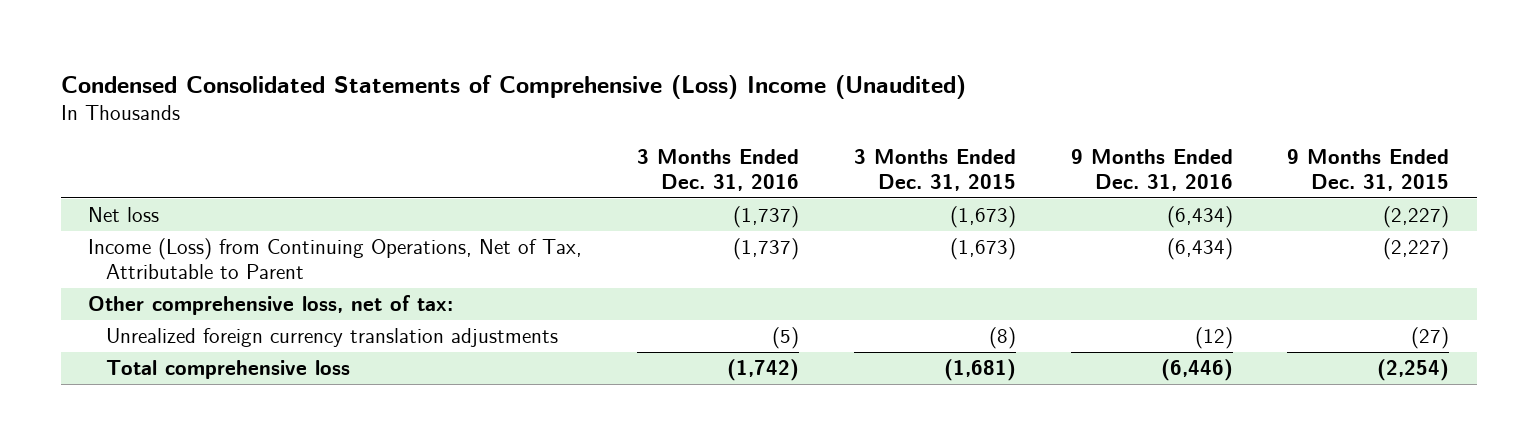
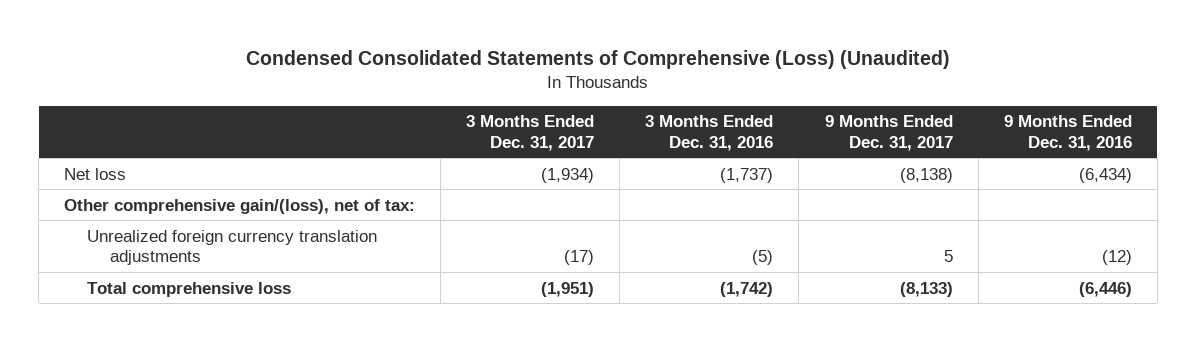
- Condensed Consolidated Statements of Comprehensive (Loss) Income (Unaudited)
+ Condensed Consolidated Statements of Comprehensive (Loss) (Unaudited)
- | 3 Months Ended Dec. 31, 2016 | 3 Months Ended Dec. 31, 2015 | 9 Months Ended Dec. 31, 2016 | 9 Months Ended Dec. 31, 2015
+ | 3 Months Ended Dec. 31, 2017 | 3 Months Ended Dec. 31, 2016 | 9 Months Ended Dec. 31, 2017 | 9 Months Ended Dec. 31, 2016
- Income (Loss) from Continuing Operations, Net of Tax, Attributable to Parent | (1,737) | (1,673) | (6,434) | (2,227)
- Other comprehensive loss, net of tax:
+ Other comprehensive gain/(loss), net of tax:

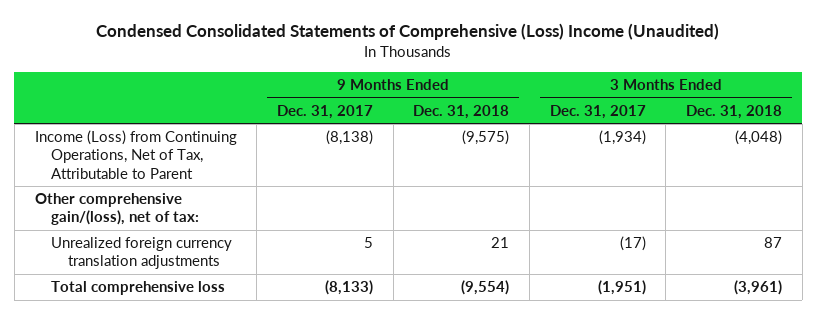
- Condensed Consolidated Statements of Comprehensive (Loss) (Unaudited)
+ Condensed Consolidated Statements of Comprehensive (Loss) Income (Unaudited)
- | 3 Months Ended Dec. 31, 2017 | 3 Months Ended Dec. 31, 2016 | 9 Months Ended Dec. 31, 2017 | 9 Months Ended Dec. 31, 2016
+ | 9 Months Ended Dec. 31, 2017 | 9 Months Ended Dec. 31, 2018 | 3 Months Ended Dec. 31, 2017 | 3 Months Ended Dec. 31, 2018
- Net loss | (1,934) | (1,737) | (8,138) | (6,434)
+ Income (Loss) from Continuing Operations, Net of Tax, Attributable to Parent | (8,138) | (9,575) | (1,934) | (4,048)

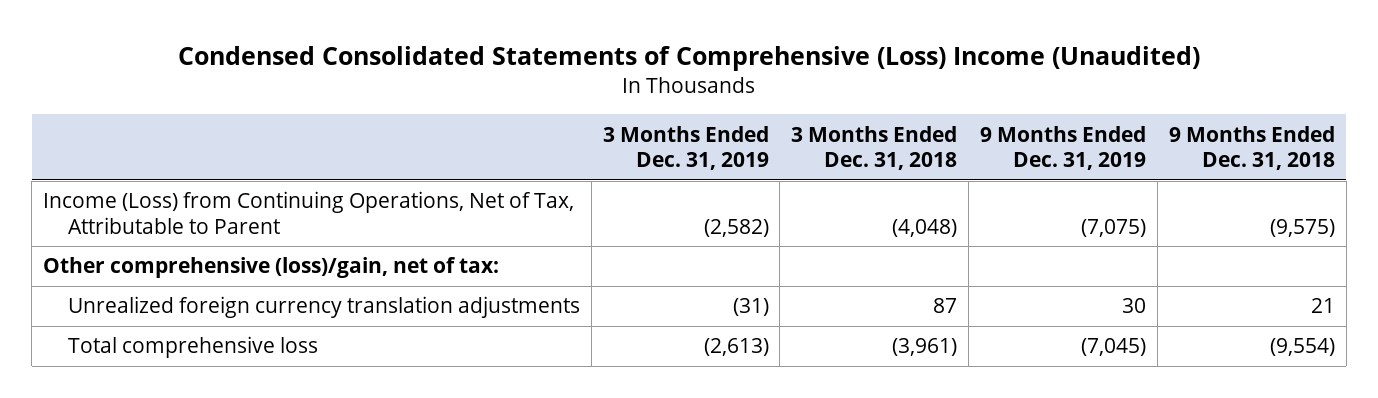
- | 9 Months Ended Dec. 31, 2017 | 9 Months Ended Dec. 31, 2018 | 3 Months Ended Dec. 31, 2017 | 3 Months Ended Dec. 31, 2018
+ | 3 Months Ended Dec. 31, 2019 | 3 Months Ended Dec. 31, 2018 | 9 Months Ended Dec. 31, 2019 | 9 Months Ended Dec. 31, 2018
- Other comprehensive gain/(loss), net of tax:
+ Other comprehensive (loss)/gain, net of tax:

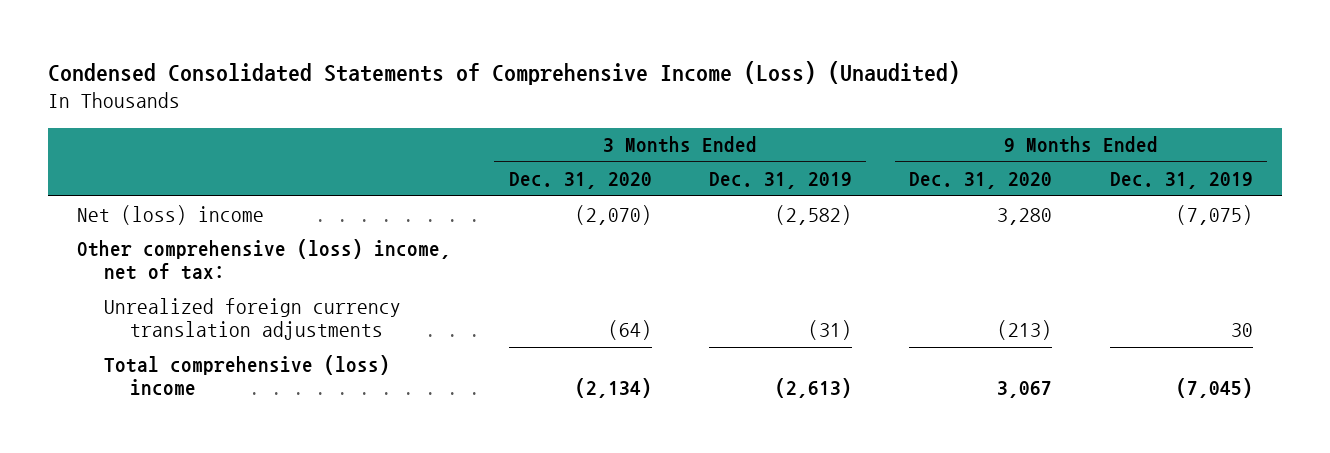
- Condensed Consolidated Statements of Comprehensive (Loss) Income (Unaudited)
+ Condensed Consolidated Statements of Comprehensive Income (Loss) (Unaudited)
- | 3 Months Ended Dec. 31, 2019 | 3 Months Ended Dec. 31, 2018 | 9 Months Ended Dec. 31, 2019 | 9 Months Ended Dec. 31, 2018
+ | 3 Months Ended Dec. 31, 2020 | 3 Months Ended Dec. 31, 2019 | 9 Months Ended Dec. 31, 2020 | 9 Months Ended Dec. 31, 2019
- Income (Loss) from Continuing Operations, Net of Tax, Attributable to Parent | (2,582) | (4,048) | (7,075) | (9,575)
- Other comprehensive (loss)/gain, net of tax:
+ Net (loss) income | (2,070) | (2,582) | 3,280 | (7,075)
+ Other comprehensive (loss) income, net of tax:
- Total comprehensive loss | (2,613) | (3,961) | (7,045) | (9,554)
+ Total comprehensive (loss) income | (2,134) | (2,613) | 3,067 | (7,045)

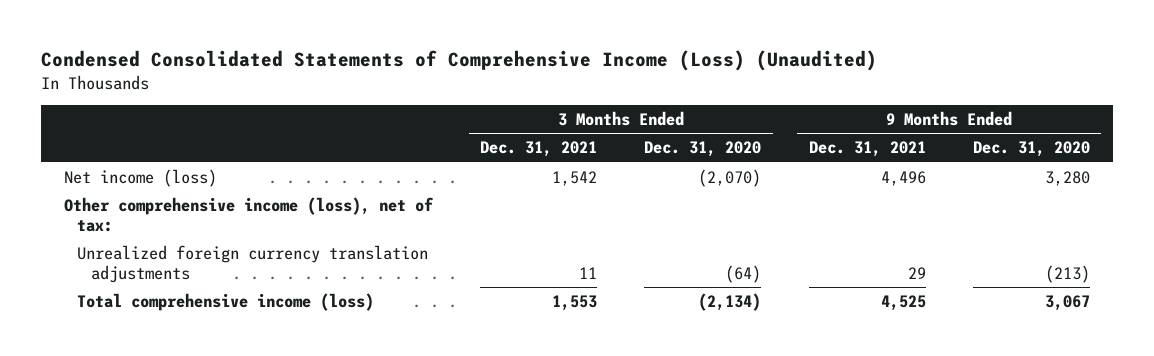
- | 3 Months Ended Dec. 31, 2020 | 3 Months Ended Dec. 31, 2019 | 9 Months Ended Dec. 31, 2020 | 9 Months Ended Dec. 31, 2019
+ | 3 Months Ended Dec. 31, 2021 | 3 Months Ended Dec. 31, 2020 | 9 Months Ended Dec. 31, 2021 | 9 Months Ended Dec. 31, 2020
- Net (loss) income | (2,070) | (2,582) | 3,280 | (7,075)
- Other comprehensive (loss) income, net of tax:
+ Net income (loss) | 1,542 | (2,070) | 4,496 | 3,280
+ Other comprehensive income (loss), net of tax:
- Total comprehensive (loss) income | (2,134) | (2,613) | 3,067 | (7,045)
+ Total comprehensive income (loss) | 1,553 | (2,134) | 4,525 | 3,067

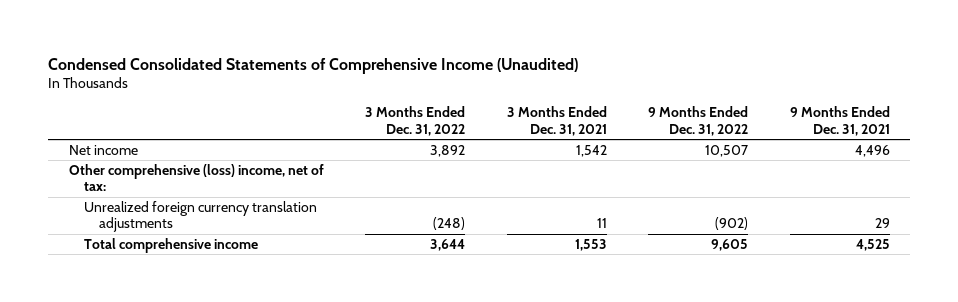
- Condensed Consolidated Statements of Comprehensive Income (Loss) (Unaudited)
+ Condensed Consolidated Statements of Comprehensive Income (Unaudited)
- | 3 Months Ended Dec. 31, 2021 | 3 Months Ended Dec. 31, 2020 | 9 Months Ended Dec. 31, 2021 | 9 Months Ended Dec. 31, 2020
+ | 3 Months Ended Dec. 31, 2022 | 3 Months Ended Dec. 31, 2021 | 9 Months Ended Dec. 31, 2022 | 9 Months Ended Dec. 31, 2021
- Net income (loss) | 1,542 | (2,070) | 4,496 | 3,280
- Other comprehensive income (loss), net of tax:
+ Net income | 3,892 | 1,542 | 10,507 | 4,496
+ Other comprehensive (loss) income, net of tax:
- Total comprehensive income (loss) | 1,553 | (2,134) | 4,525 | 3,067
+ Total comprehensive income | 3,644 | 1,553 | 9,605 | 4,525

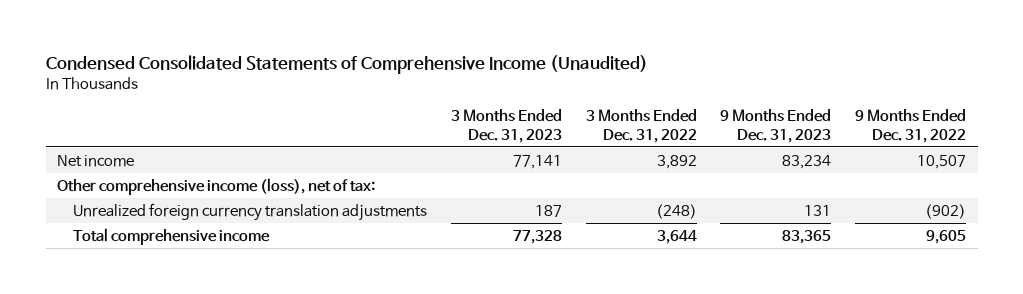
- | 3 Months Ended Dec. 31, 2022 | 3 Months Ended Dec. 31, 2021 | 9 Months Ended Dec. 31, 2022 | 9 Months Ended Dec. 31, 2021
+ | 3 Months Ended Dec. 31, 2023 | 3 Months Ended Dec. 31, 2022 | 9 Months Ended Dec. 31, 2023 | 9 Months Ended Dec. 31, 2022
- Other comprehensive (loss) income, net of tax:
+ Other comprehensive income (loss), net of tax:

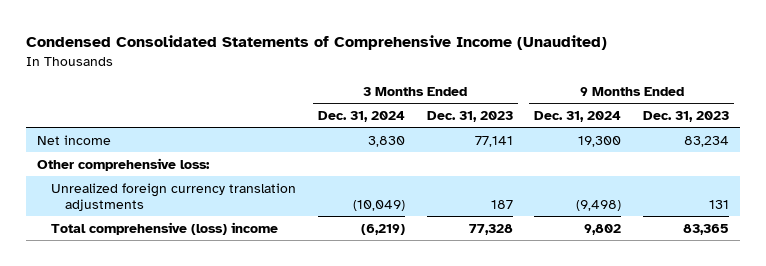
- | 3 Months Ended Dec. 31, 2023 | 3 Months Ended Dec. 31, 2022 | 9 Months Ended Dec. 31, 2023 | 9 Months Ended Dec. 31, 2022
+ | 3 Months Ended Dec. 31, 2024 | 3 Months Ended Dec. 31, 2023 | 9 Months Ended Dec. 31, 2024 | 9 Months Ended Dec. 31, 2023
- Other comprehensive income (loss), net of tax:
+ Other comprehensive loss:
- Total comprehensive income | 77,328 | 3,644 | 83,365 | 9,605
+ Total comprehensive (loss) income | (6,219) | 77,328 | 9,802 | 83,365

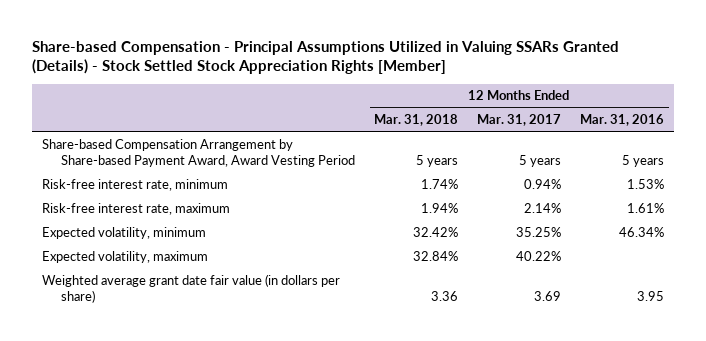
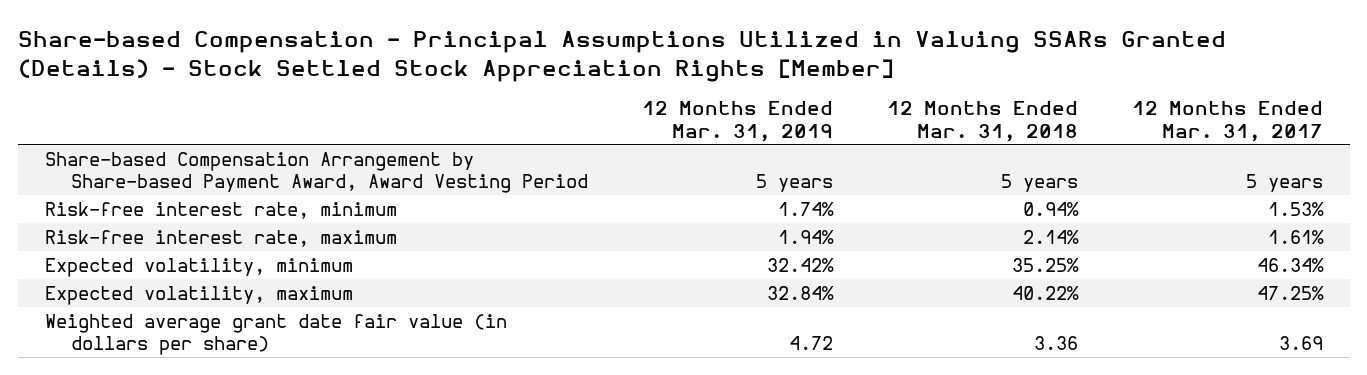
- | 12 Months Ended Mar. 31, 2018 | 12 Months Ended Mar. 31, 2017 | 12 Months Ended Mar. 31, 2016
+ | 12 Months Ended Mar. 31, 2019 | 12 Months Ended Mar. 31, 2018 | 12 Months Ended Mar. 31, 2017
- Risk-free interest rate, minimum | 1.74% | 0.94% | 1.53%
- Risk-free interest rate, maximum | 1.94% | 2.14% | 1.61%
- Expected volatility, minimum | 32.42% | 35.25% | 46.34%
- Expected volatility, maximum | 32.84% | 40.22% |
+ Risk-free interest rate, minimum | 1.74% | 0.94% | 1.53%
+ Risk-free interest rate, maximum | 1.94% | 2.14% | 1.61%
+ Expected volatility, minimum | 32.42% | 35.25% | 46.34%
+ Expected volatility, maximum | 32.84% | 40.22% | 47.25%

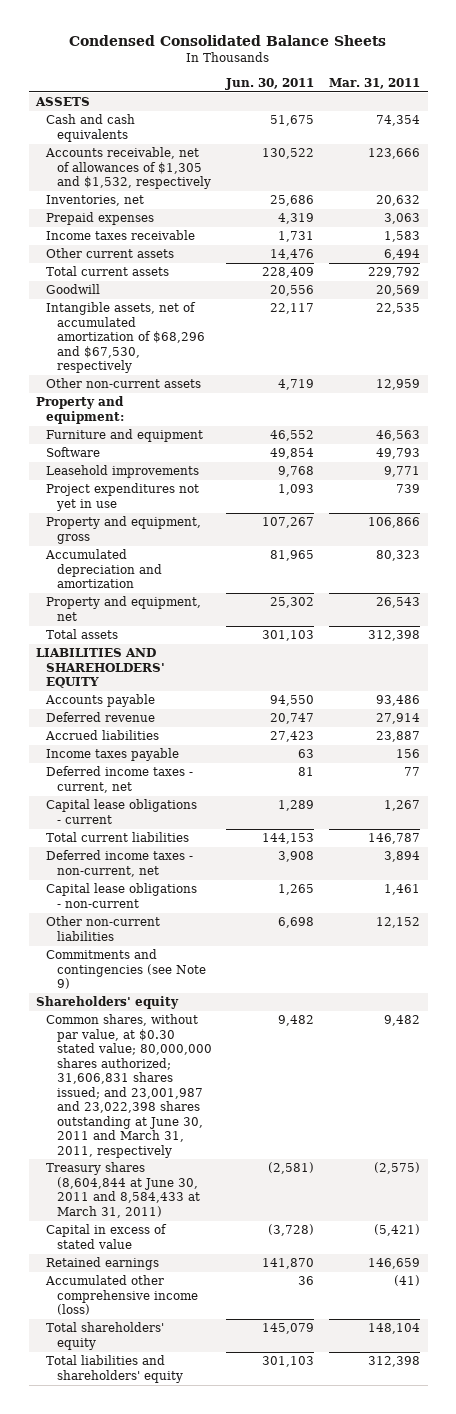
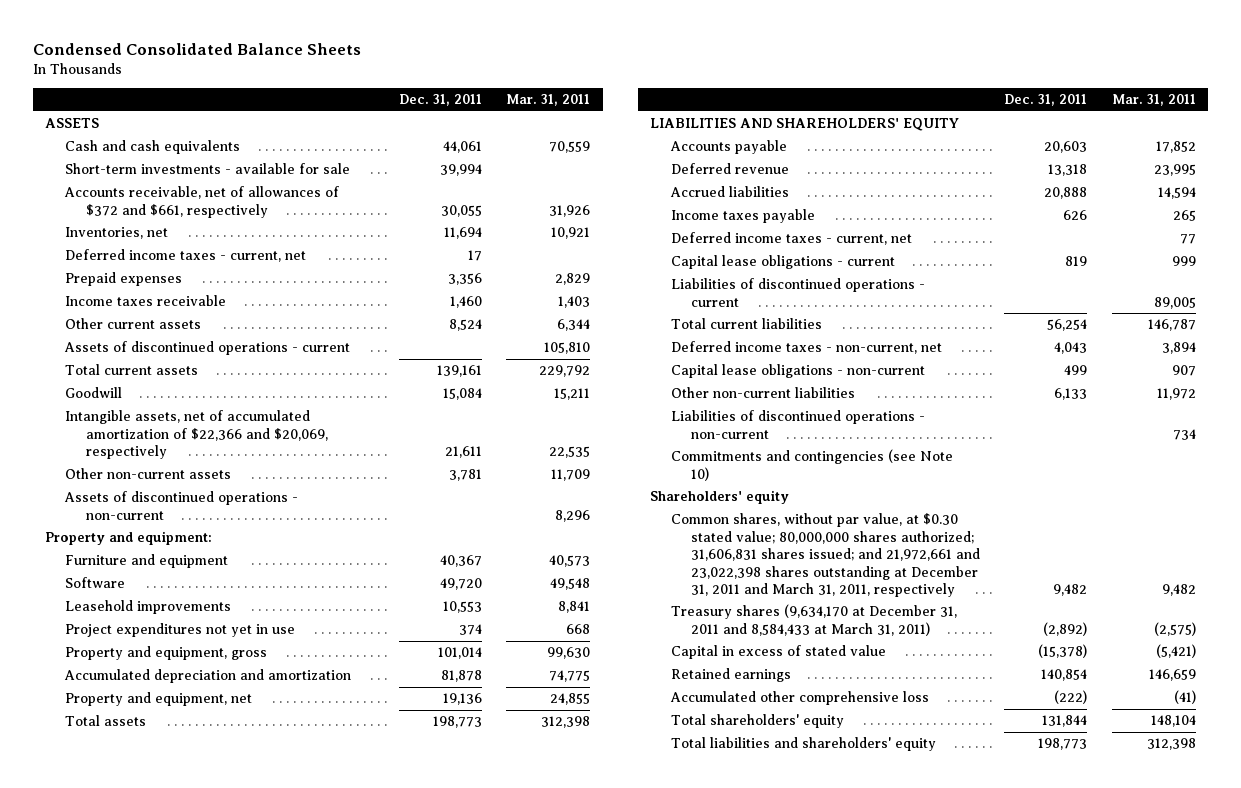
- | Jun. 30, 2011 | Mar. 31, 2011
+ | Dec. 31, 2011 | Mar. 31, 2011
- Cash and cash equivalents | 51,675 | 74,354
- Accounts receivable, net of allowances of $1,305 and $1,532, respectively | 130,522 | 123,666
- Inventories, net | 25,686 | 20,632
- Prepaid expenses | 4,319 | 3,063
- Income taxes receivable | 1,731 | 1,583
- Other current assets | 14,476 | 6,494
+ Cash and cash equivalents | 44,061 | 70,559
+ Short-term investments - available for sale | 39,994 |
+ Accounts receivable, net of allowances of $372 and $661, respectively | 30,055 | 31,926
+ Inventories, net | 11,694 | 10,921
+ Deferred income taxes - current, net | 17 |
+ Prepaid expenses | 3,356 | 2,829
+ Income taxes receivable | 1,460 | 1,403
+ Other current assets | 8,524 | 6,344
+ Assets of discontinued operations - current | | 105,810
- Goodwill | 20,556 | 20,569
- Intangible assets, net of accumulated amortization of $68,296 and $67,530, respectively | 22,117 | 22,535
- Other non-current assets | 4,719 | 12,959
+ Goodwill | 15,084 | 15,211
+ Intangible assets, net of accumulated amortization of $22,366 and $20,069, respectively | 21,611 | 22,535
+ Other non-current assets | 3,781 | 11,709
+ Assets of discontinued operations - non-current | | 8,296
- Furniture and equipment | 46,552 | 46,563
- Software | 49,854 | 49,793
- Leasehold improvements | 9,768 | 9,771
- Project expenditures not yet in use | 1,093 | 739
- Property and equipment, gross | 107,267 | 106,866
- Accumulated depreciation and amortization | 81,965 | 80,323
- Property and equipment, net | 25,302 | 26,543
+ Furniture and equipment | 40,367 | 40,573
+ Software | 49,720 | 49,548
+ Leasehold improvements | 10,553 | 8,841
+ Project expenditures not yet in use | 374 | 668
+ Property and equipment, gross | 101,014 | 99,630
+ Accumulated depreciation and amortization | 81,878 | 74,775
+ Property and equipment, net | 19,136 | 24,855
- Accounts payable | 94,550 | 93,486
- Deferred revenue | 20,747 | 27,914
- Accrued liabilities | 27,423 | 23,887
- Income taxes payable | 63 | 156
+ Accounts payable | 20,603 | 17,852
+ Deferred revenue | 13,318 | 23,995
+ Accrued liabilities | 20,888 | 14,594
+ Income taxes payable | 626 | 265
- Capital lease obligations - current | 1,289 | 1,267
+ Capital lease obligations - current | 819 | 999
+ Liabilities of discontinued operations - current | | 89,005
- Capital lease obligations - non-current | 1,265 | 1,461
- Other non-current liabilities | 6,698 | 12,152
- Commitments and contingencies (see Note 9)
+ Capital lease obligations - non-current | 499 | 907
+ Other non-current liabilities | 6,133 | 11,972
+ Liabilities of discontinued operations - non-current | | 734
+ Commitments and contingencies (see Note 10)
- Common shares, without par value, at $0.30 stated value; 80,000,000 shares authorized; 31,606,831 shares issued; and 23,001,987 and 23,022,398 shares outstanding at June 30, 2011 and March 31, 2011, respectively | 9,482 | 9,482
- Treasury shares (8,604,844 at June 30, 2011 and 8,584,433 at March 31, 2011) | (2,581) | (2,575)
+ Common shares, without par value, at $0.30 stated value; 80,000,000 shares authorized; 31,606,831 shares issued; and 21,972,661 and 23,022,398 shares outstanding at December 31, 2011 and March 31, 2011, respectively | 9,482 | 9,482
+ Treasury shares (9,634,170 at December 31, 2011 and 8,584,433 at March 31, 2011) | (2,892) | (2,575)
- Accumulated other comprehensive income (loss) | 36 | (41)
+ Accumulated other comprehensive loss | (222) | (41)

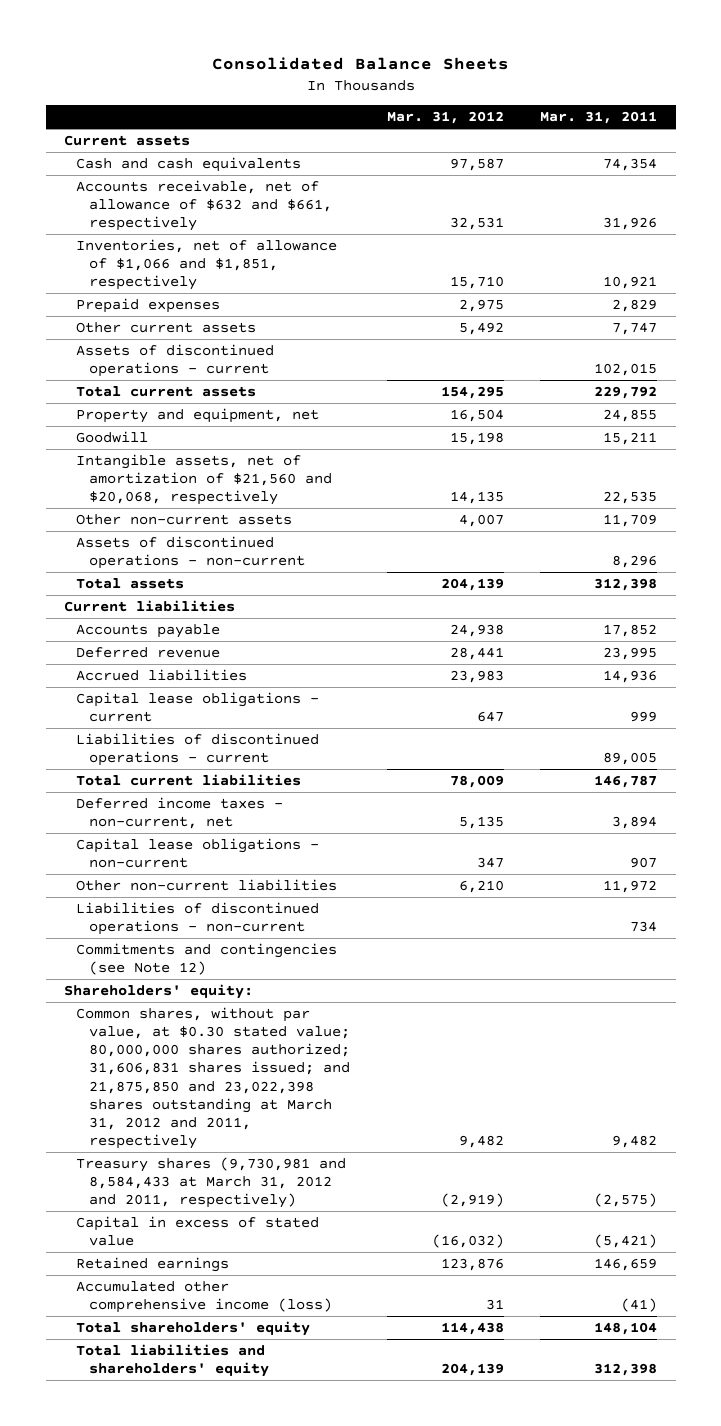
- Condensed Consolidated Balance Sheets
+ Consolidated Balance Sheets
- | Dec. 31, 2011 | Mar. 31, 2011
+ | Mar. 31, 2012 | Mar. 31, 2011
- ASSETS
- Cash and cash equivalents | 44,061 | 70,559
- Short-term investments - available for sale | 39,994 |
- Accounts receivable, net of allowances of $372 and $661, respectively | 30,055 | 31,926
- Inventories, net | 11,694 | 10,921
- Deferred income taxes - current, net | 17 |
+ Current assets
+ Cash and cash equivalents | 97,587 | 74,354
+ Accounts receivable, net of allowance of $632 and $661, respectively | 32,531 | 31,926
+ Inventories, net of allowance of $1,066 and $1,851, respectively | 15,710 | 10,921
- Income taxes receivable | 1,460 | 1,403
- Other current assets | 8,524 | 6,344
- Assets of discontinued operations - current | | 105,810
+ Other current assets | 5,492 | 7,747
+ Assets of discontinued operations - current | | 102,015
moved up: Property and equipment, net | 16,504 | 24,855
- Intangible assets, net of accumulated amortization of $22,366 and $20,069, respectively | 21,611 | 22,535
+ Intangible assets, net of amortization of $21,560 and $20,068, respectively | 14,135 | 22,535
- Property and equipment:
- Furniture and equipment | 40,367 | 40,573
- Software | 49,720 | 49,548
- Leasehold improvements | 10,553 | 8,841
- Project expenditures not yet in use | 374 | 668
- Property and equipment, gross | 101,014 | 99,630
- Accumulated depreciation and amortization | 81,878 | 74,775
- LIABILITIES AND SHAREHOLDERS' EQUITY
+ Current liabilities
- Accrued liabilities | 20,888 | 14,594
- Income taxes payable | 626 | 265
- Deferred income taxes - current, net | | 77
+ Accrued liabilities | 23,983 | 14,936
- Commitments and contingencies (see Note 10)
- Shareholders' equity
- Common shares, without par value, at $0.30 stated value; 80,000,000 shares authorized; 31,606,831 shares issued; and 21,972,661 and 23,022,398 shares outstanding at December 31, 2011 and March 31, 2011, respectively | 9,482 | 9,482
- Treasury shares (9,634,170 at December 31, 2011 and 8,584,433 at March 31, 2011) | (2,892) | (2,575)
+ Commitments and contingencies (see Note 12)
+ Shareholders' equity:
+ Common shares, without par value, at $0.30 stated value; 80,000,000 shares authorized; 31,606,831 shares issued; and 21,875,850 and 23,022,398 shares outstanding at March 31, 2012 and 2011, respectively | 9,482 | 9,482
+ Treasury shares (9,730,981 and 8,584,433 at March 31, 2012 and 2011, respectively) | (2,919) | (2,575)
- Accumulated other comprehensive loss | (222) | (41)
+ Accumulated other comprehensive income (loss) | 31 | (41)

